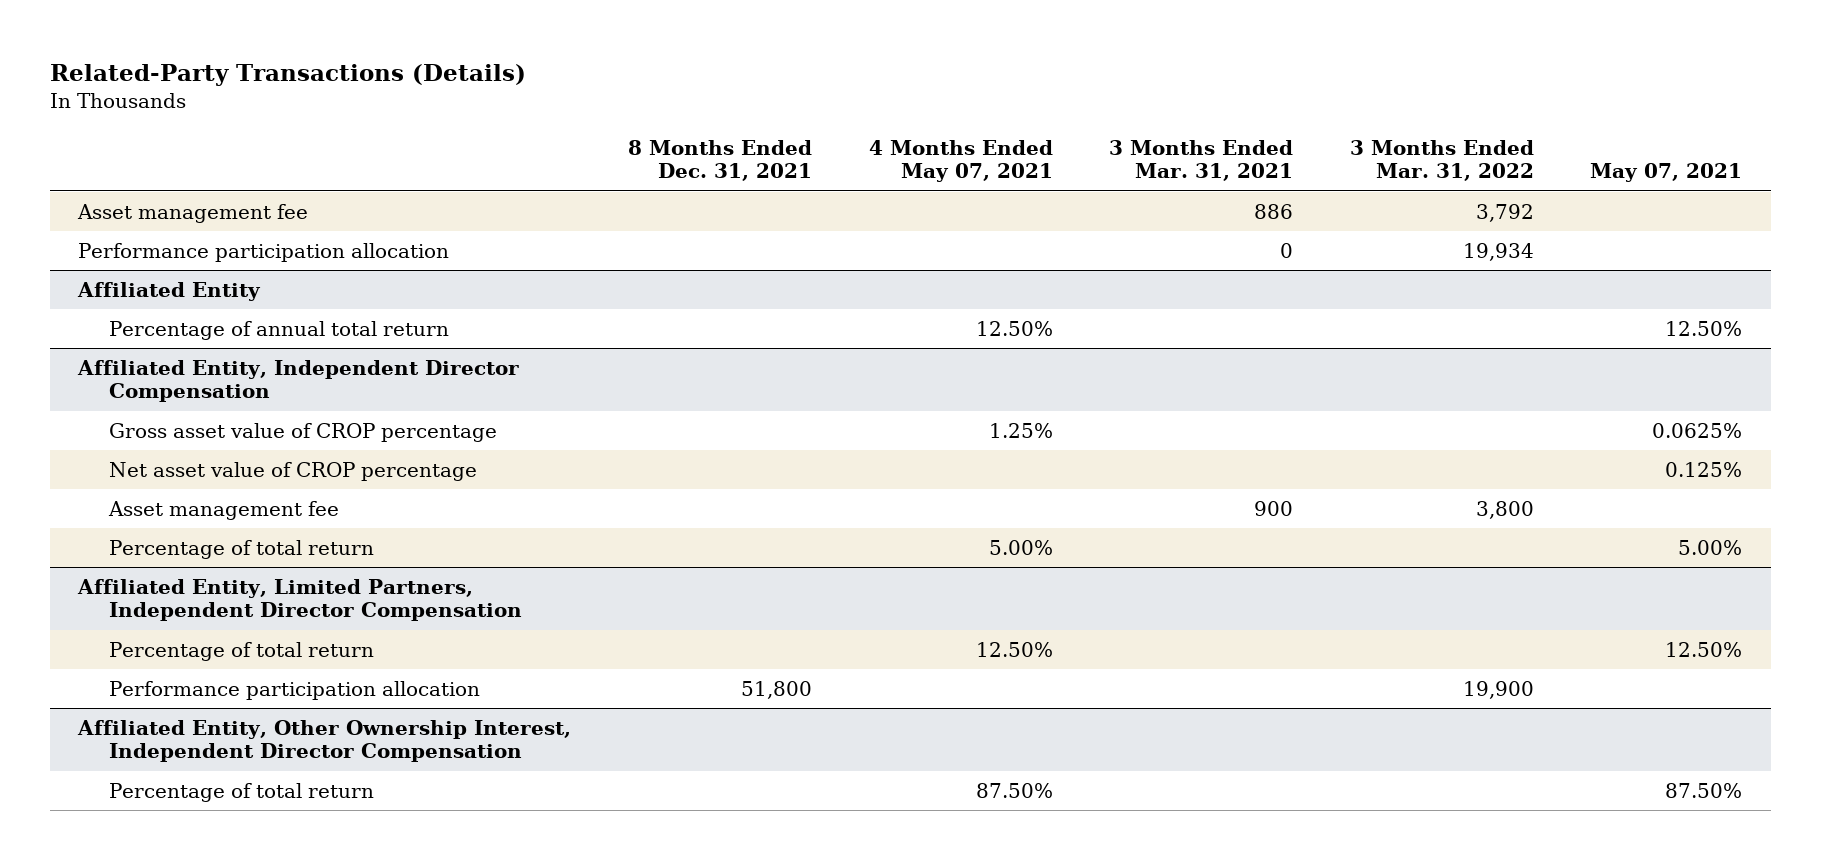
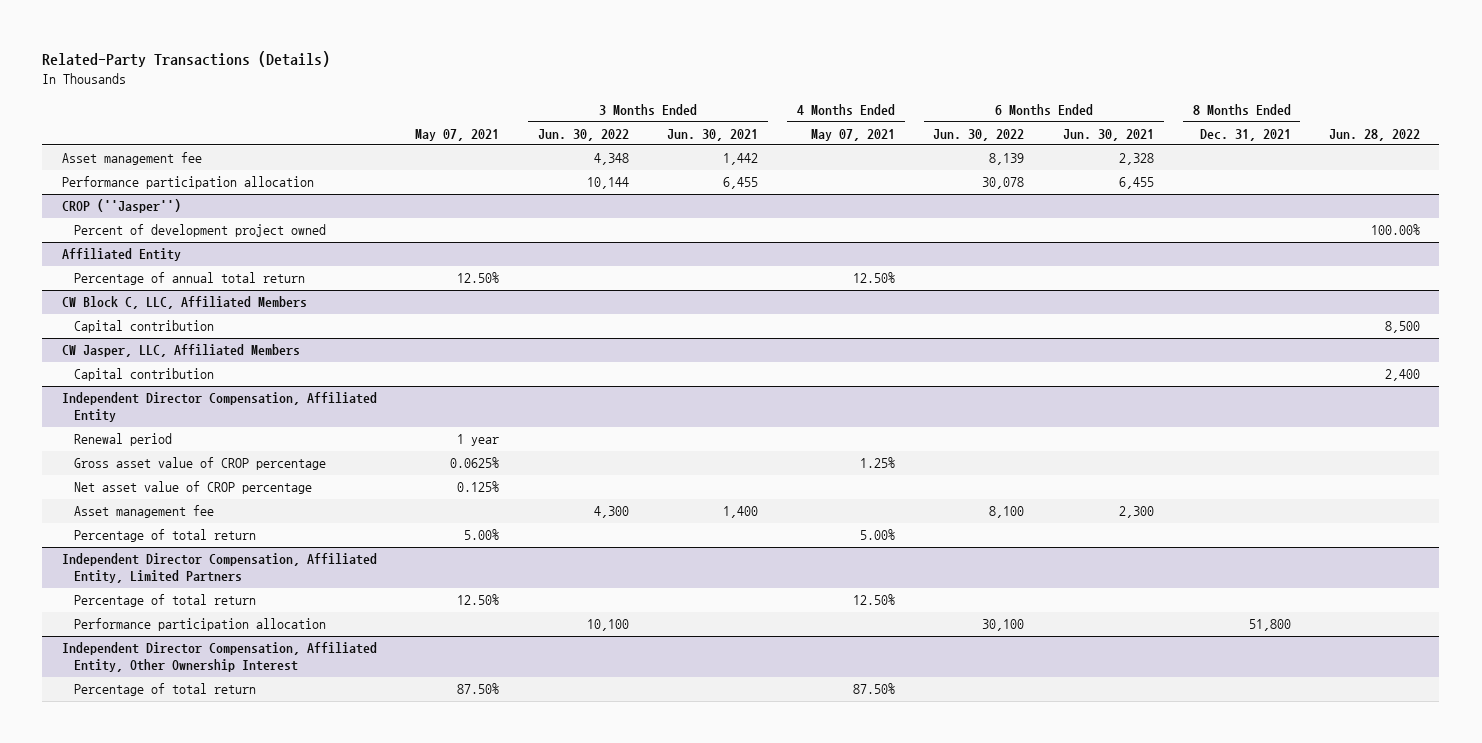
- | 8 Months Ended Dec. 31, 2021 | 4 Months Ended May 07, 2021 | 3 Months Ended Mar. 31, 2021 | 3 Months Ended Mar. 31, 2022 | May 07, 2021
+ | May 07, 2021 | 3 Months Ended Jun. 30, 2022 | 3 Months Ended Jun. 30, 2021 | 4 Months Ended May 07, 2021 | 6 Months Ended Jun. 30, 2022 | 6 Months Ended Jun. 30, 2021 | 8 Months Ended Dec. 31, 2021 | Jun. 28, 2022
+ CROP (''Jasper'')
+ Percent of development project owned | | | | | | | | 100.00%
- Affiliated Entity, Independent Director Compensation
+ CW Block C, LLC, Affiliated Members
+ Capital contribution | | | | | | | | 8,500
+ CW Jasper, LLC, Affiliated Members
+ Capital contribution | | | | | | | | 2,400
+ Independent Director Compensation, Affiliated Entity
+ Renewal period | 1 year | | | | | | |
- Affiliated Entity, Limited Partners, Independent Director Compensation
+ Independent Director Compensation, Affiliated Entity, Limited Partners
- Affiliated Entity, Other Ownership Interest, Independent Director Compensation
+ Independent Director Compensation, Affiliated Entity, Other Ownership Interest

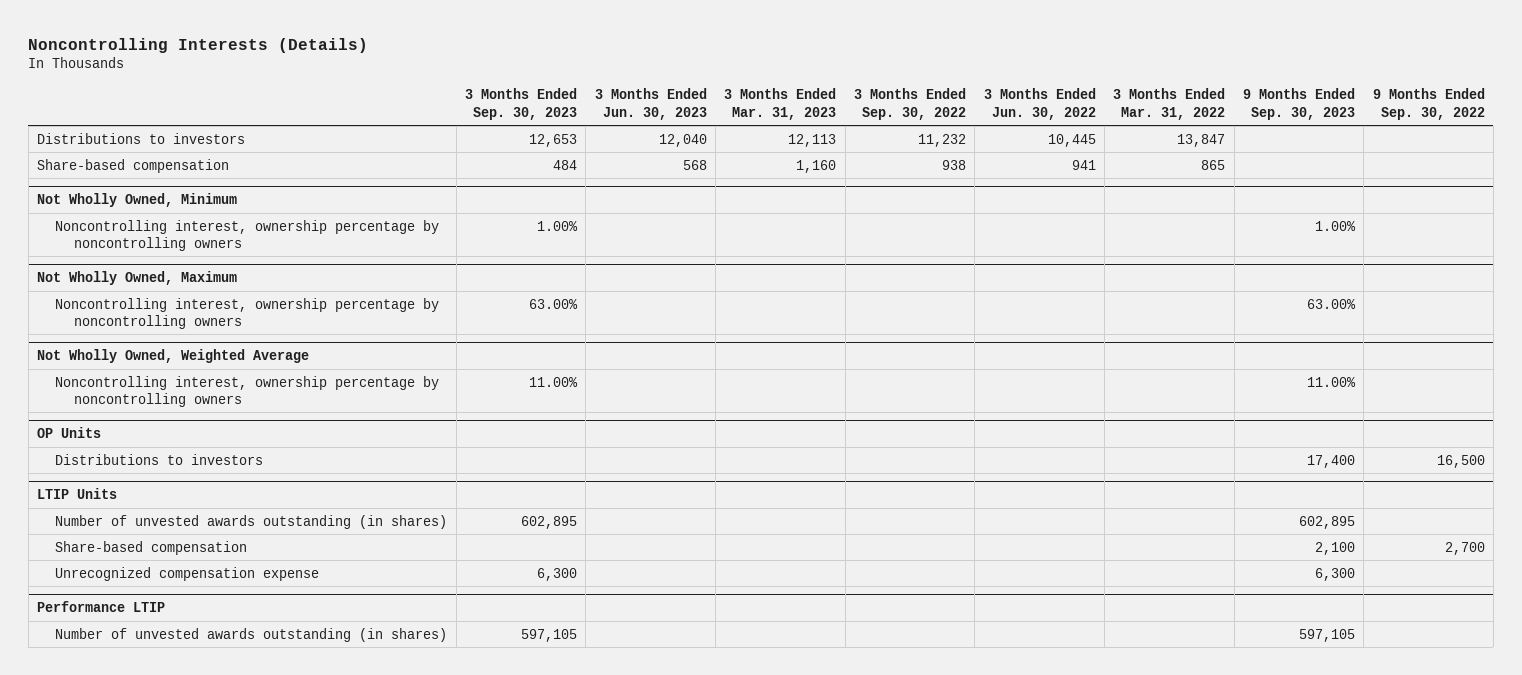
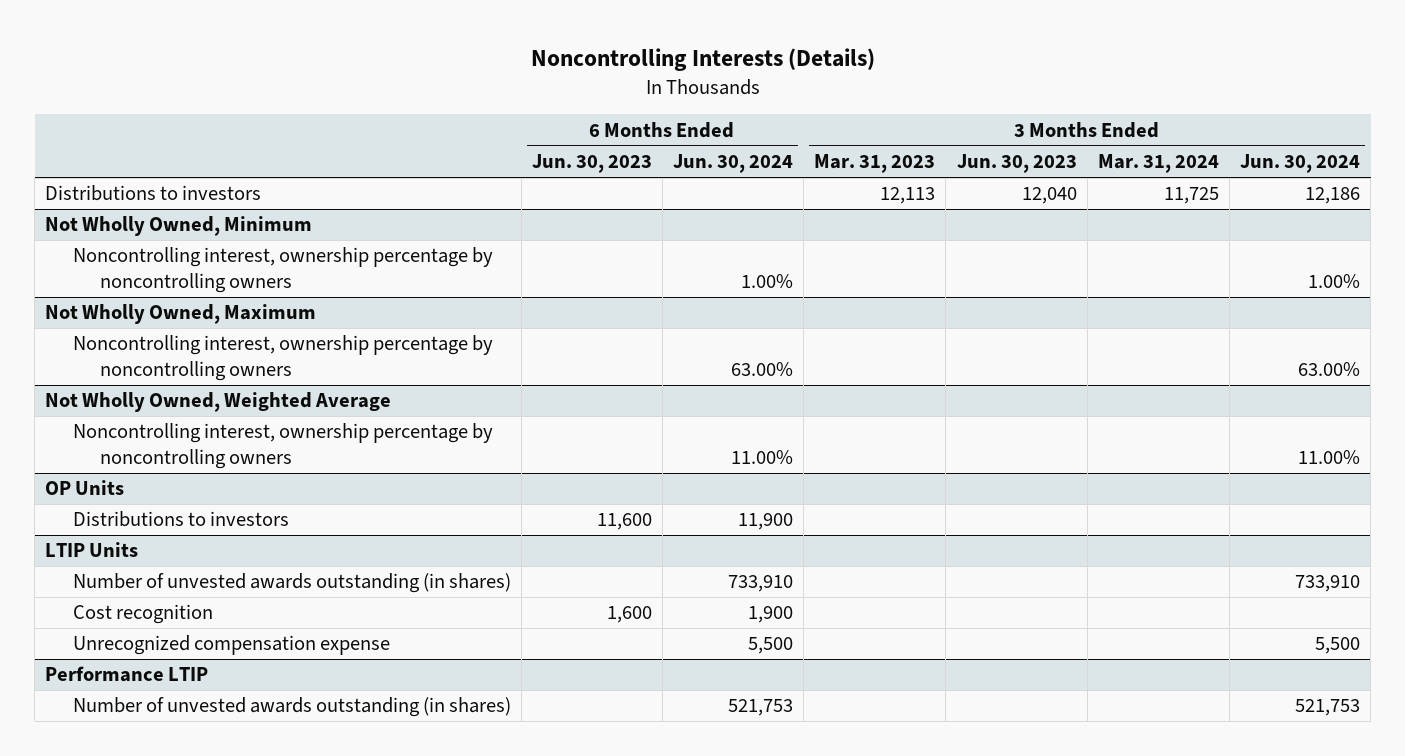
- | 3 Months Ended Sep. 30, 2023 | 3 Months Ended Jun. 30, 2023 | 3 Months Ended Mar. 31, 2023 | 3 Months Ended Sep. 30, 2022 | 3 Months Ended Jun. 30, 2022 | 3 Months Ended Mar. 31, 2022 | 9 Months Ended Sep. 30, 2023 | 9 Months Ended Sep. 30, 2022
+ | 6 Months Ended Jun. 30, 2023 | 6 Months Ended Jun. 30, 2024 | 3 Months Ended Mar. 31, 2023 | 3 Months Ended Jun. 30, 2023 | 3 Months Ended Mar. 31, 2024 | 3 Months Ended Jun. 30, 2024
- Share-based compensation | 484 | 568 | 1,160 | 938 | 941 | 865 | |
@ LTIP Units
- Share-based compensation | | | | | | | 2,100 | 2,700
+ Cost recognition | 1,600 | 1,900 | | | |

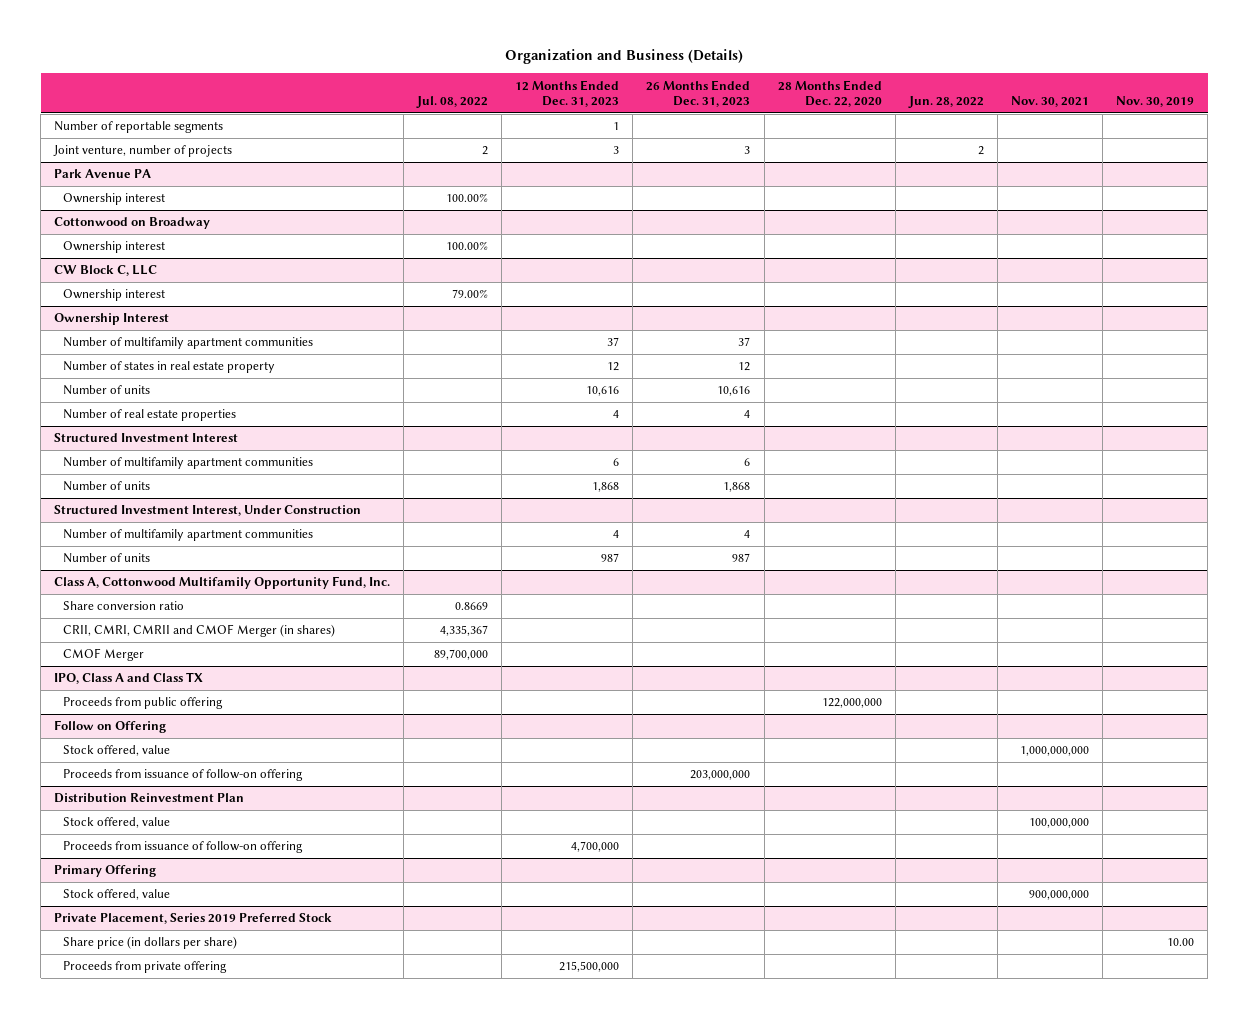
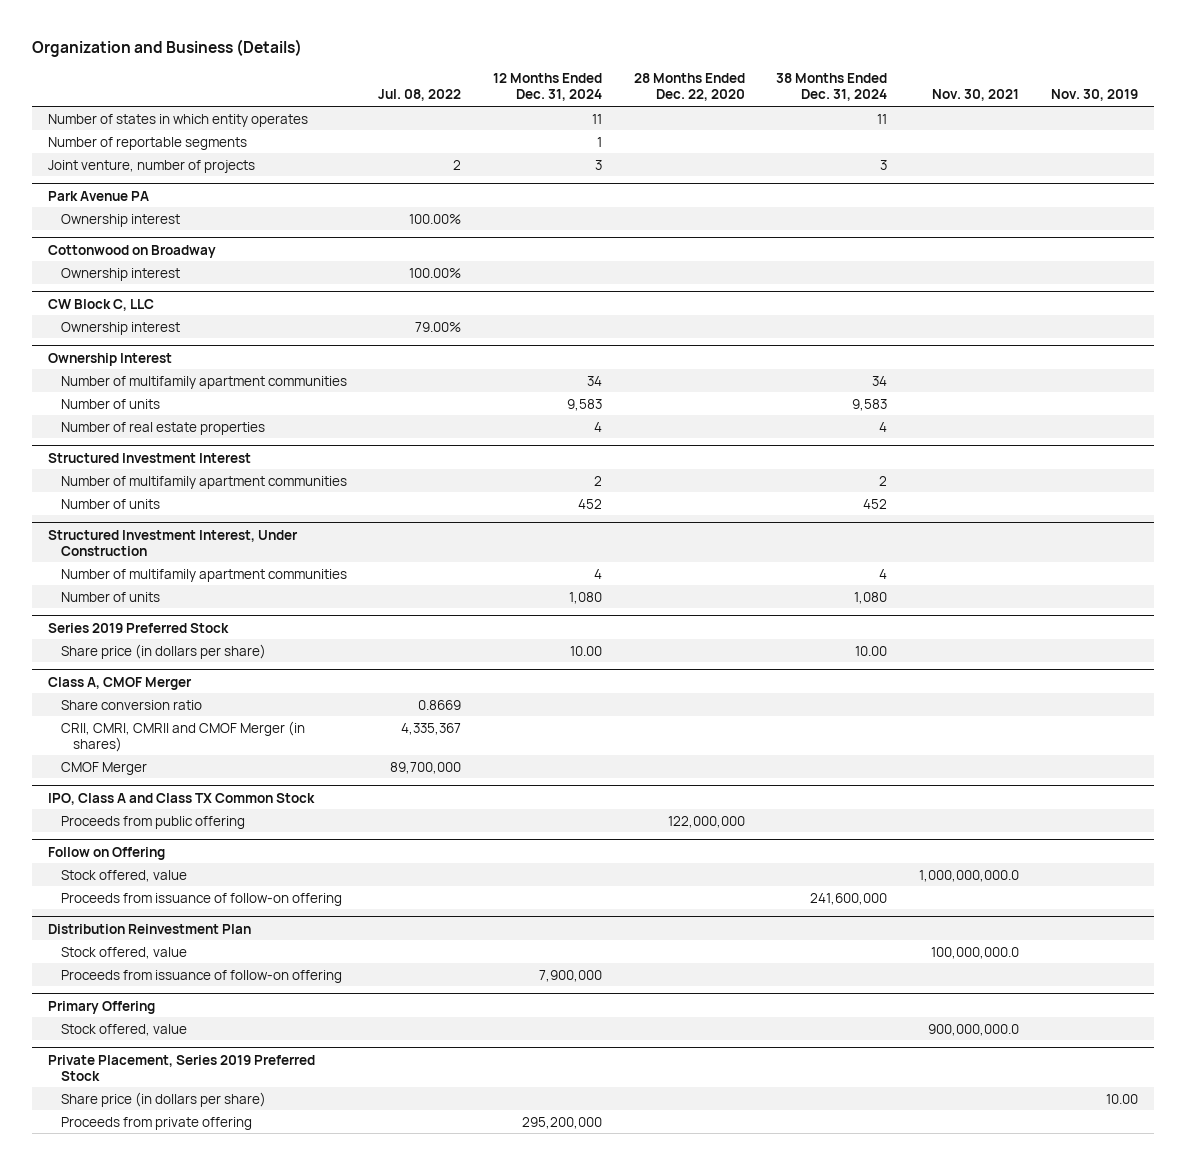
- | Jul. 08, 2022 | 12 Months Ended Dec. 31, 2023 | 26 Months Ended Dec. 31, 2023 | 28 Months Ended Dec. 22, 2020 | Jun. 28, 2022 | Nov. 30, 2021 | Nov. 30, 2019
+ | Jul. 08, 2022 | 12 Months Ended Dec. 31, 2024 | 28 Months Ended Dec. 22, 2020 | 38 Months Ended Dec. 31, 2024 | Nov. 30, 2021 | Nov. 30, 2019
+ Number of states in which entity operates | | 11 | | 11 | |
@ Ownership Interest
- Number of states in real estate property | | 12 | 12 | | | |
- Class A, Cottonwood Multifamily Opportunity Fund, Inc.
+ Series 2019 Preferred Stock
+ Share price (in dollars per share) | | 10.00 | | 10.00 | |
+ Class A, CMOF Merger
- IPO, Class A and Class TX
+ IPO, Class A and Class TX Common Stock
@ Follow on Offering
- Stock offered, value | | | | | | 1,000,000,000 |
+ Stock offered, value | | | | | 1,000,000,000.0 |
@ Distribution Reinvestment Plan
- Stock offered, value | | | | | | 100,000,000 |
+ Stock offered, value | | | | | 100,000,000.0 |
@ Primary Offering
- Stock offered, value | | | | | | 900,000,000 |
+ Stock offered, value | | | | | 900,000,000.0 |

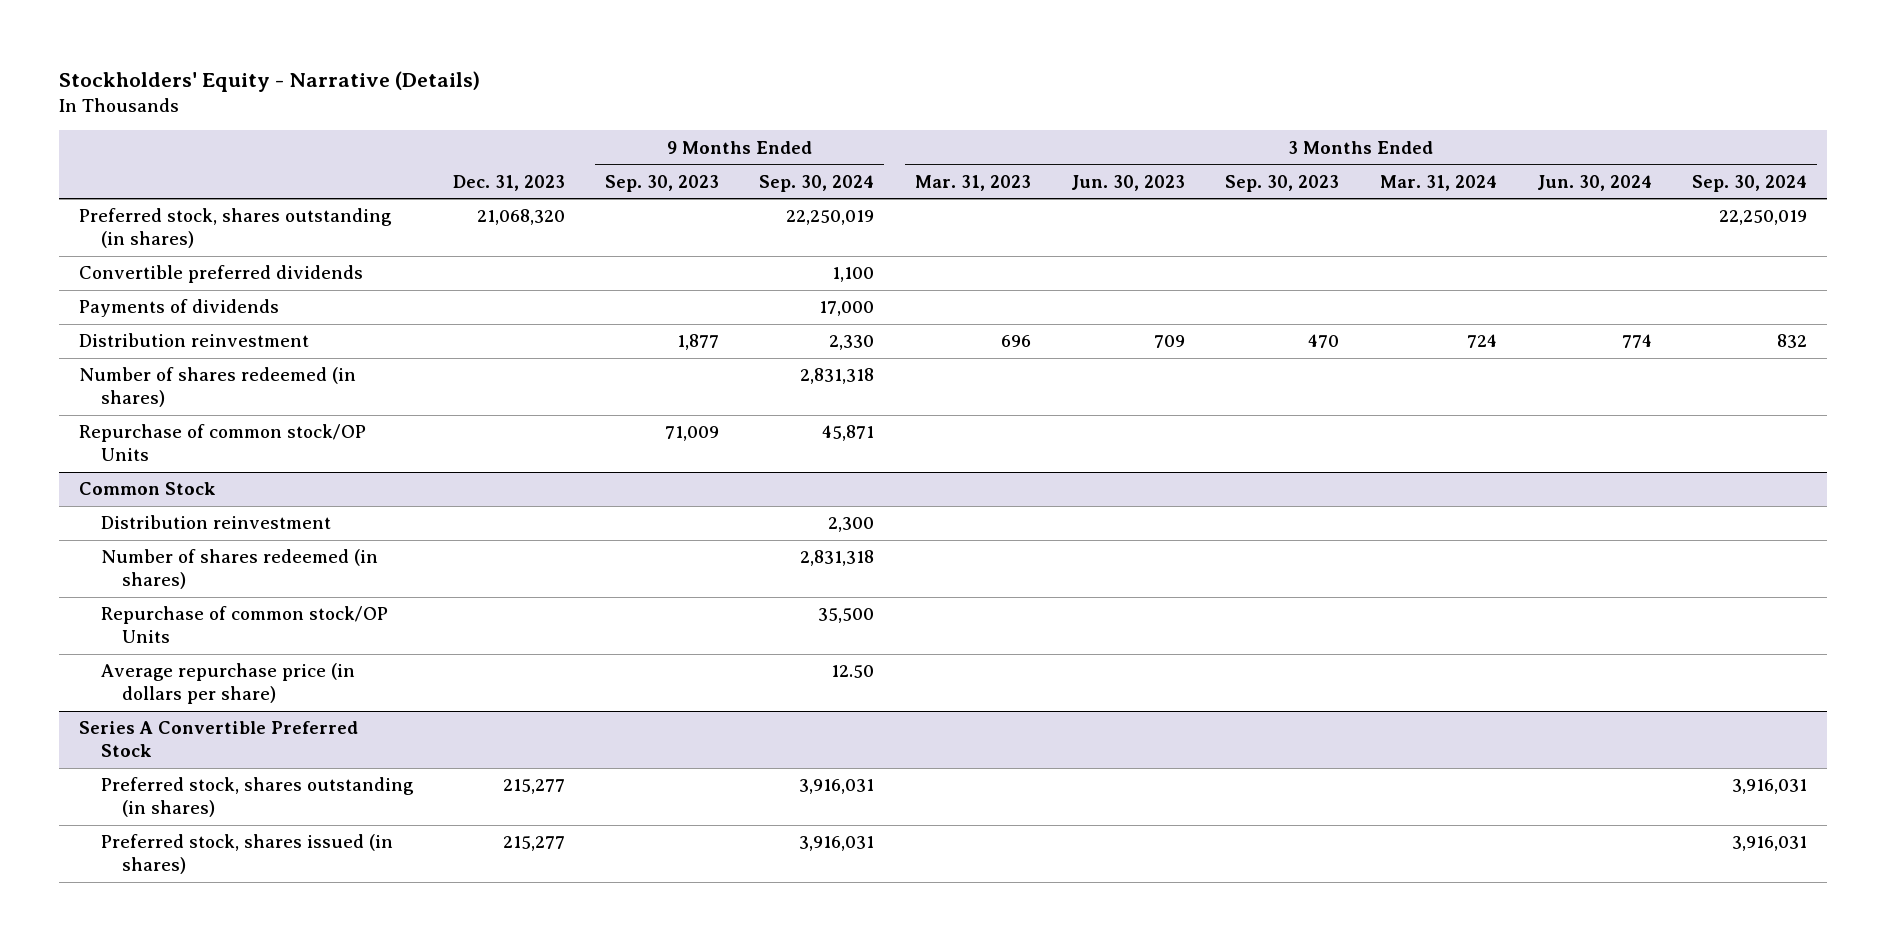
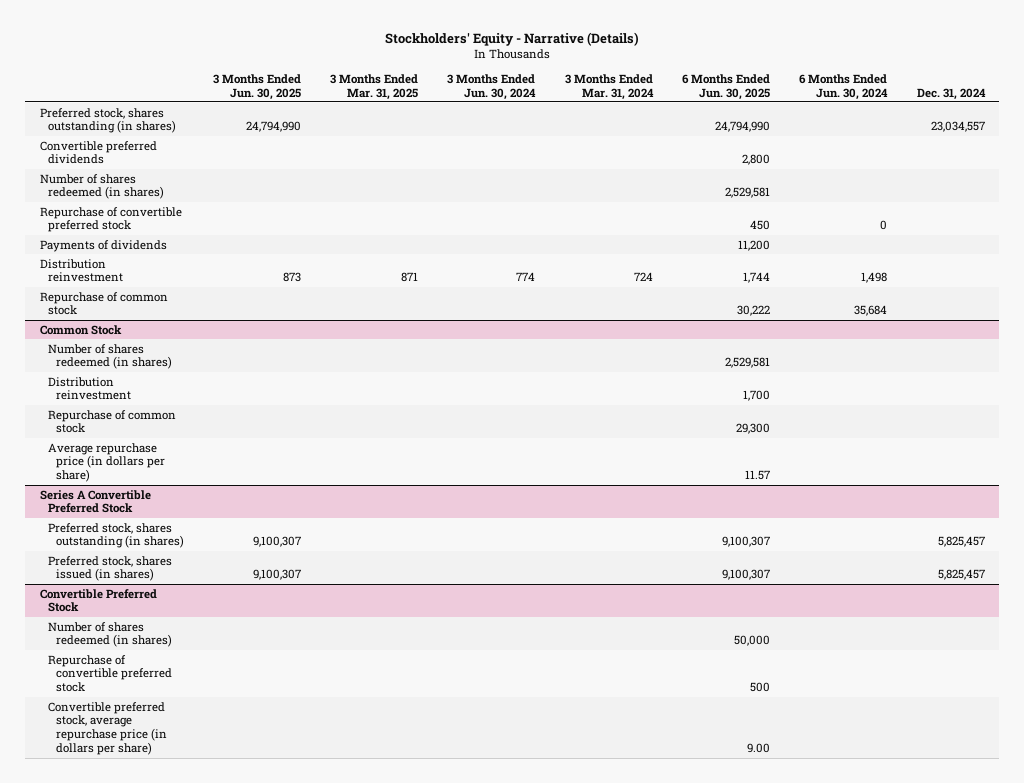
- | Dec. 31, 2023 | 9 Months Ended Sep. 30, 2023 | 9 Months Ended Sep. 30, 2024 | 3 Months Ended Mar. 31, 2023 | 3 Months Ended Jun. 30, 2023 | 3 Months Ended Sep. 30, 2023 | 3 Months Ended Mar. 31, 2024 | 3 Months Ended Jun. 30, 2024 | 3 Months Ended Sep. 30, 2024
+ | 3 Months Ended Jun. 30, 2025 | 3 Months Ended Mar. 31, 2025 | 3 Months Ended Jun. 30, 2024 | 3 Months Ended Mar. 31, 2024 | 6 Months Ended Jun. 30, 2025 | 6 Months Ended Jun. 30, 2024 | Dec. 31, 2024
moved up: Number of shares redeemed (in shares) | | | | | 2,529,581 | |
+ Repurchase of convertible preferred stock | | | | | 450 | 0 |
- Repurchase of common stock/OP Units | | 71,009 | 45,871 | | | | | |
+ Repurchase of common stock | | | | | 30,222 | 35,684 |
@ Common Stock
- Repurchase of common stock/OP Units | | | 35,500 | | | | | |
moved down: Distribution reinvestment | | | | | 1,700 | |
+ Repurchase of common stock | | | | | 29,300 | |
+ Convertible Preferred Stock
+ Number of shares redeemed (in shares) | | | | | 50,000 | |
+ Repurchase of convertible preferred stock | | | | | 500 | |
+ Convertible preferred stock, average repurchase price (in dollars per share) | | | | | 9.00 | |

